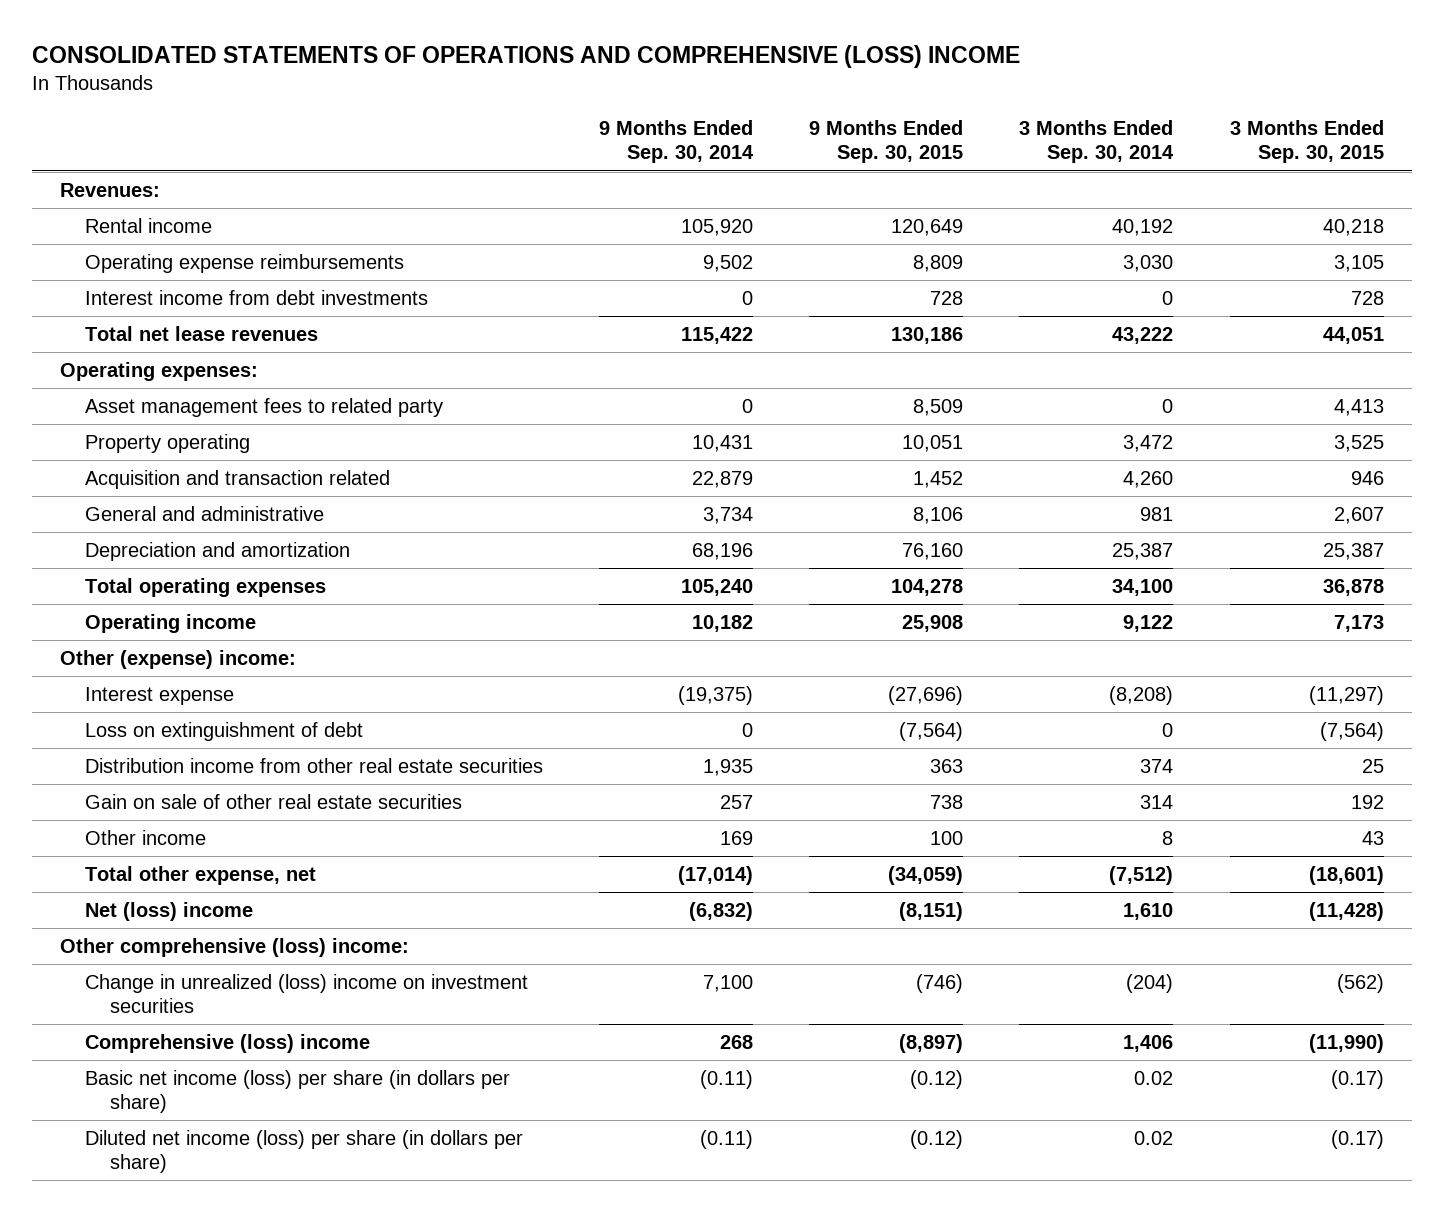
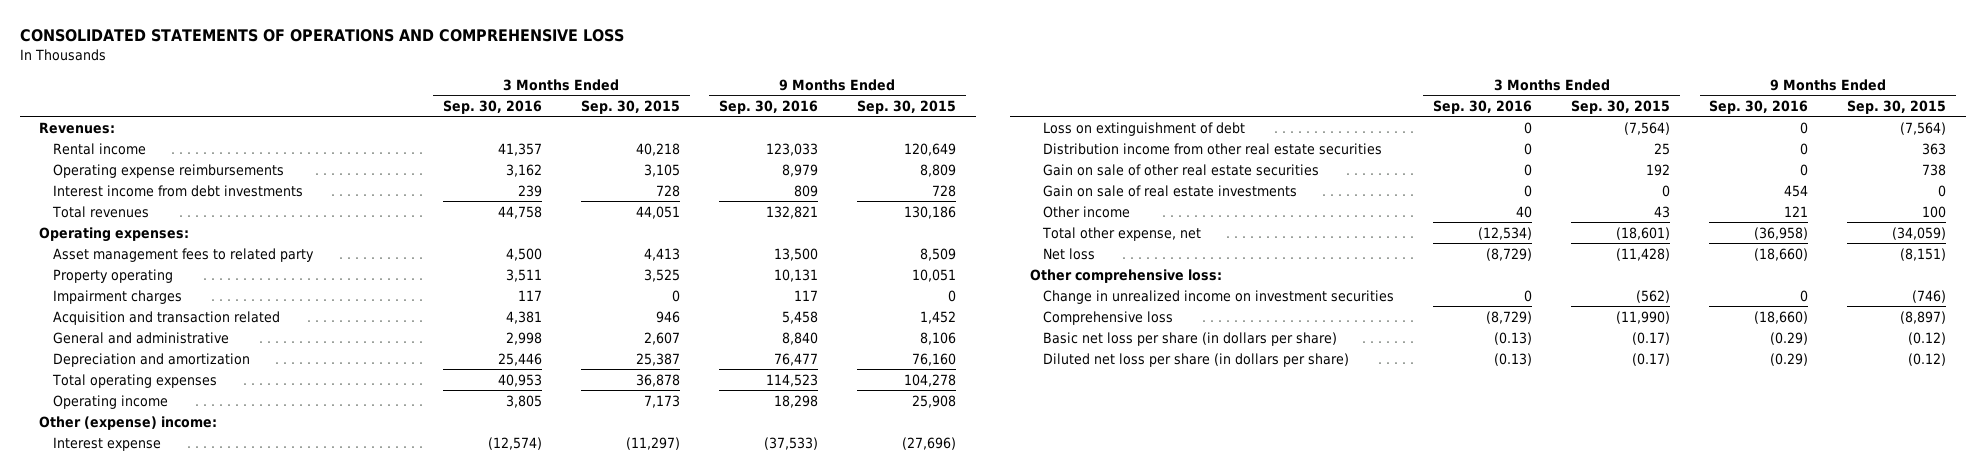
- CONSOLIDATED STATEMENTS OF OPERATIONS AND COMPREHENSIVE (LOSS) INCOME
+ CONSOLIDATED STATEMENTS OF OPERATIONS AND COMPREHENSIVE LOSS
- | 9 Months Ended Sep. 30, 2014 | 9 Months Ended Sep. 30, 2015 | 3 Months Ended Sep. 30, 2014 | 3 Months Ended Sep. 30, 2015
+ | 3 Months Ended Sep. 30, 2016 | 3 Months Ended Sep. 30, 2015 | 9 Months Ended Sep. 30, 2016 | 9 Months Ended Sep. 30, 2015
- Total net lease revenues | 115,422 | 130,186 | 43,222 | 44,051
+ Total revenues | 44,758 | 44,051 | 132,821 | 130,186
+ Impairment charges | 117 | 0 | 117 | 0
+ Gain on sale of real estate investments | 0 | 0 | 454 | 0
- Net (loss) income | (6,832) | (8,151) | 1,610 | (11,428)
- Other comprehensive (loss) income:
- Change in unrealized (loss) income on investment securities | 7,100 | (746) | (204) | (562)
- Comprehensive (loss) income | 268 | (8,897) | 1,406 | (11,990)
- Basic net income (loss) per share (in dollars per share) | (0.11) | (0.12) | 0.02 | (0.17)
- Diluted net income (loss) per share (in dollars per share) | (0.11) | (0.12) | 0.02 | (0.17)
+ Net loss | (8,729) | (11,428) | (18,660) | (8,151)
+ Other comprehensive loss:
+ Change in unrealized income on investment securities | 0 | (562) | 0 | (746)
+ Comprehensive loss | (8,729) | (11,990) | (18,660) | (8,897)
+ Basic net loss per share (in dollars per share) | (0.13) | (0.17) | (0.29) | (0.12)
+ Diluted net loss per share (in dollars per share) | (0.13) | (0.17) | (0.29) | (0.12)

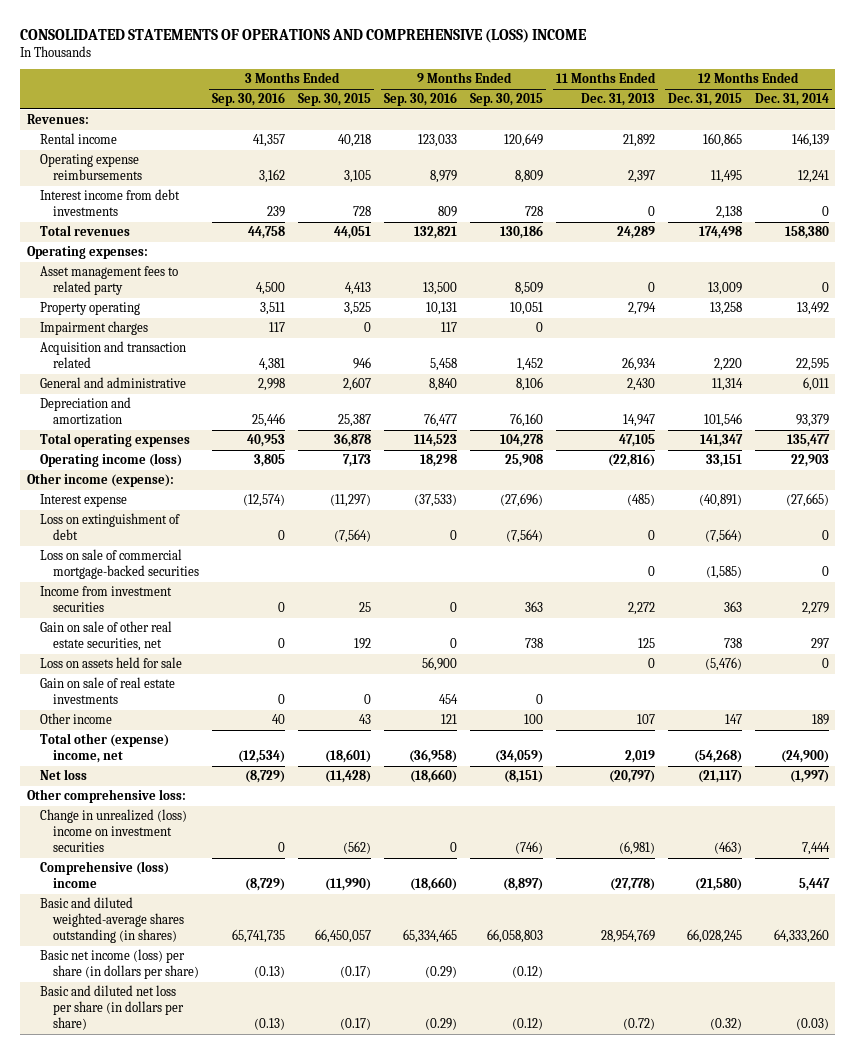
- CONSOLIDATED STATEMENTS OF OPERATIONS AND COMPREHENSIVE LOSS
+ CONSOLIDATED STATEMENTS OF OPERATIONS AND COMPREHENSIVE (LOSS) INCOME
- | 3 Months Ended Sep. 30, 2016 | 3 Months Ended Sep. 30, 2015 | 9 Months Ended Sep. 30, 2016 | 9 Months Ended Sep. 30, 2015
+ | 3 Months Ended Sep. 30, 2016 | 3 Months Ended Sep. 30, 2015 | 9 Months Ended Sep. 30, 2016 | 9 Months Ended Sep. 30, 2015 | 11 Months Ended Dec. 31, 2013 | 12 Months Ended Dec. 31, 2015 | 12 Months Ended Dec. 31, 2014
- Operating income | 3,805 | 7,173 | 18,298 | 25,908
- Other (expense) income:
+ Operating income (loss) | 3,805 | 7,173 | 18,298 | 25,908 | (22,816) | 33,151 | 22,903
+ Other income (expense):
- Distribution income from other real estate securities | 0 | 25 | 0 | 363
- Gain on sale of other real estate securities | 0 | 192 | 0 | 738
+ Loss on sale of commercial mortgage-backed securities | | | | | 0 | (1,585) | 0
+ Income from investment securities | 0 | 25 | 0 | 363 | 2,272 | 363 | 2,279
+ Gain on sale of other real estate securities, net | 0 | 192 | 0 | 738 | 125 | 738 | 297
+ Loss on assets held for sale | | | 56,900 | | 0 | (5,476) | 0
- Total other expense, net | (12,534) | (18,601) | (36,958) | (34,059)
+ Total other (expense) income, net | (12,534) | (18,601) | (36,958) | (34,059) | 2,019 | (54,268) | (24,900)
- Change in unrealized income on investment securities | 0 | (562) | 0 | (746)
- Comprehensive loss | (8,729) | (11,990) | (18,660) | (8,897)
- Basic net loss per share (in dollars per share) | (0.13) | (0.17) | (0.29) | (0.12)
- Diluted net loss per share (in dollars per share) | (0.13) | (0.17) | (0.29) | (0.12)
+ Change in unrealized (loss) income on investment securities | 0 | (562) | 0 | (746) | (6,981) | (463) | 7,444
+ Comprehensive (loss) income | (8,729) | (11,990) | (18,660) | (8,897) | (27,778) | (21,580) | 5,447
+ Basic and diluted weighted-average shares outstanding (in shares) | 65,741,735 | 66,450,057 | 65,334,465 | 66,058,803 | 28,954,769 | 66,028,245 | 64,333,260
+ Basic net income (loss) per share (in dollars per share) | (0.13) | (0.17) | (0.29) | (0.12) | | |
+ Basic and diluted net loss per share (in dollars per share) | (0.13) | (0.17) | (0.29) | (0.12) | (0.72) | (0.32) | (0.03)

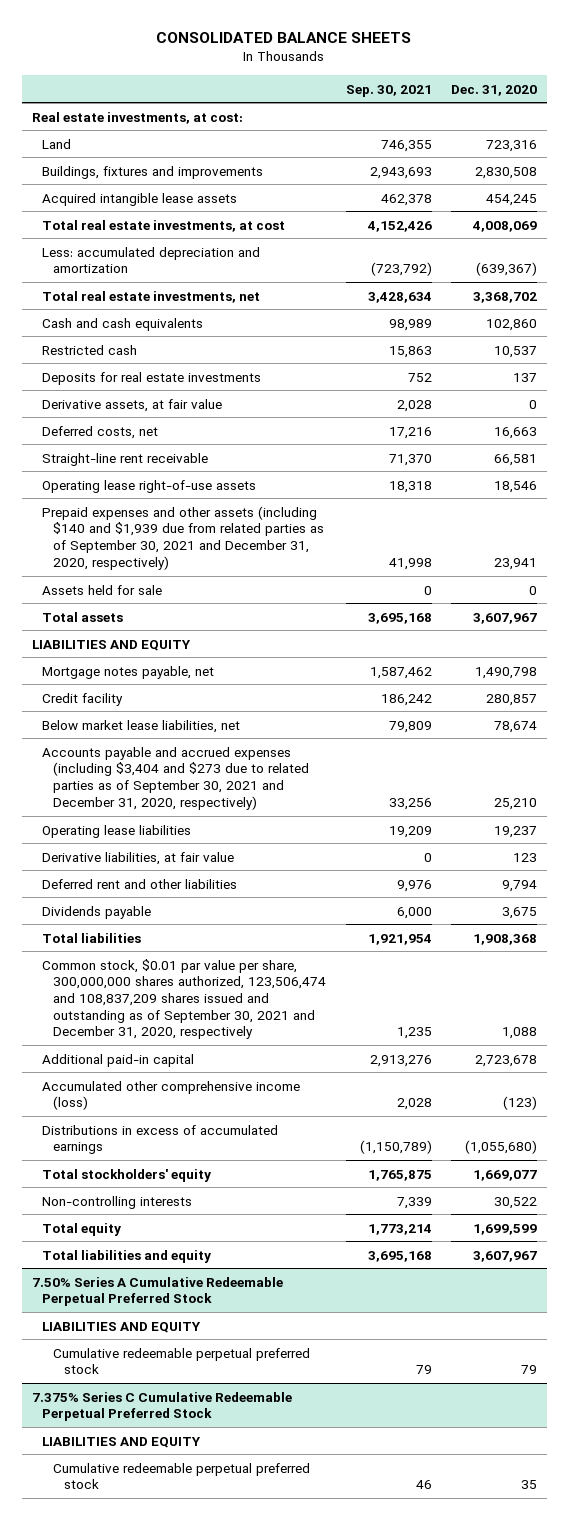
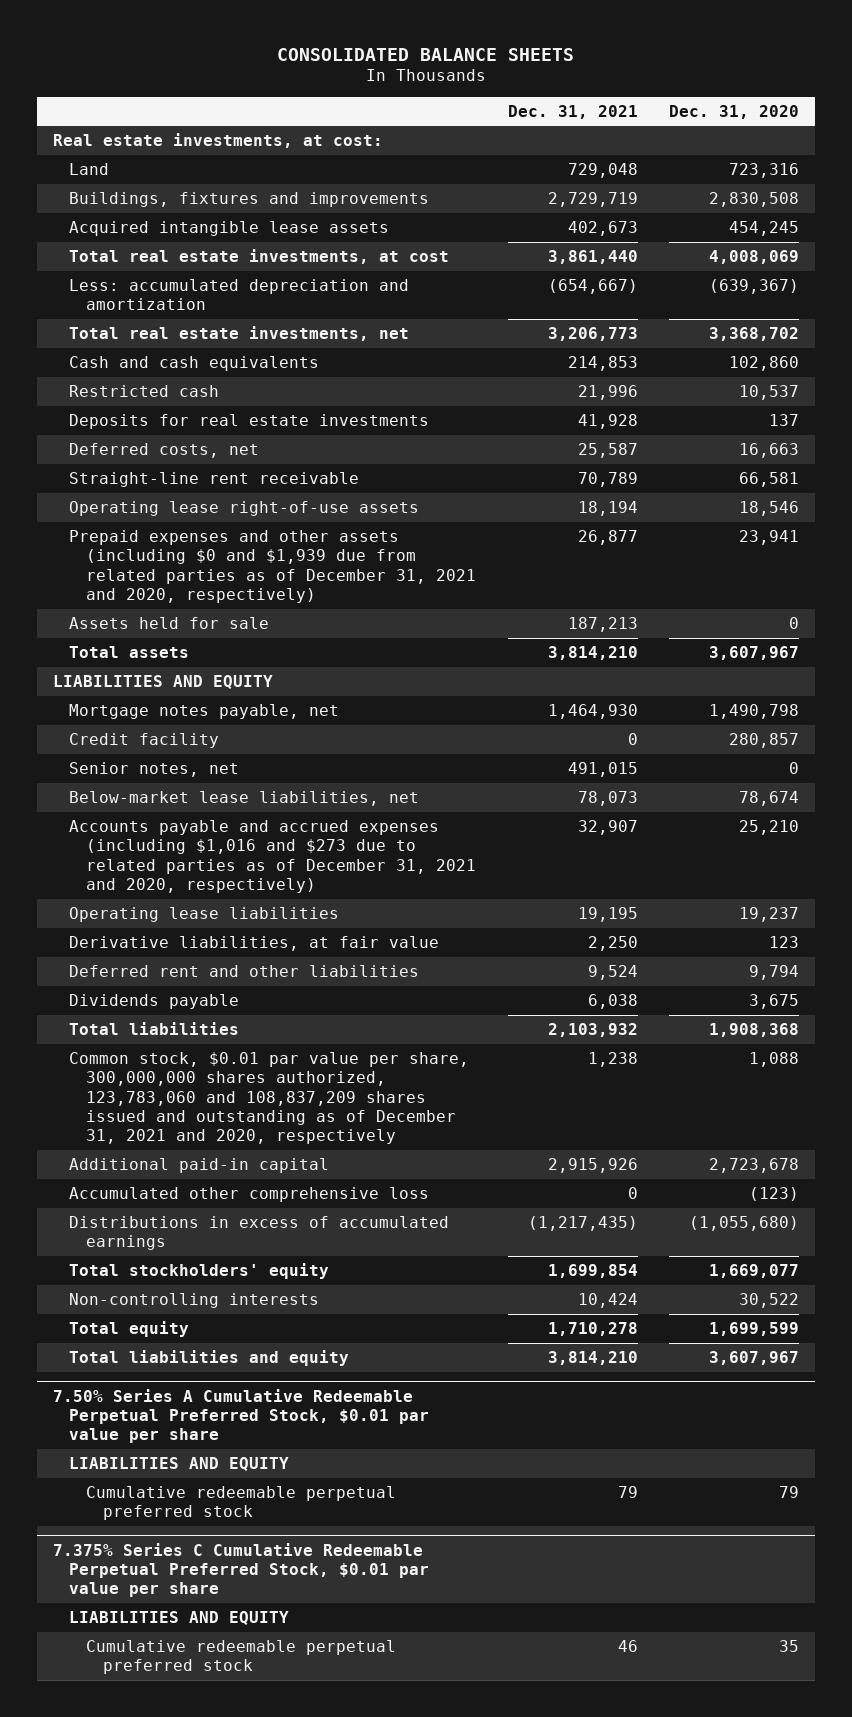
- | Sep. 30, 2021 | Dec. 31, 2020
+ | Dec. 31, 2021 | Dec. 31, 2020
- Derivative assets, at fair value | 2,028 | 0
- Prepaid expenses and other assets (including $140 and $1,939 due from related parties as of September 30, 2021 and December 31, 2020, respectively) | 41,998 | 23,941
+ Prepaid expenses and other assets (including $0 and $1,939 due from related parties as of December 31, 2021 and 2020, respectively) | 26,877 | 23,941
- Below market lease liabilities, net | 79,809 | 78,674
- Accounts payable and accrued expenses (including $3,404 and $273 due to related parties as of September 30, 2021 and December 31, 2020, respectively) | 33,256 | 25,210
+ Senior notes, net | 491,015 | 0
+ Below-market lease liabilities, net | 78,073 | 78,674
+ Accounts payable and accrued expenses (including $1,016 and $273 due to related parties as of December 31, 2021 and 2020, respectively) | 32,907 | 25,210
- Common stock, $0.01 par value per share, 300,000,000 shares authorized, 123,506,474 and 108,837,209 shares issued and outstanding as of September 30, 2021 and December 31, 2020, respectively | 1,235 | 1,088
+ Common stock, $0.01 par value per share, 300,000,000 shares authorized, 123,783,060 and 108,837,209 shares issued and outstanding as of December 31, 2021 and 2020, respectively | 1,238 | 1,088
- Accumulated other comprehensive income (loss) | 2,028 | (123)
+ Accumulated other comprehensive loss | 0 | (123)
- 7.50% Series A Cumulative Redeemable Perpetual Preferred Stock
+ 7.50% Series A Cumulative Redeemable Perpetual Preferred Stock, $0.01 par value per share
- 7.375% Series C Cumulative Redeemable Perpetual Preferred Stock
+ 7.375% Series C Cumulative Redeemable Perpetual Preferred Stock, $0.01 par value per share

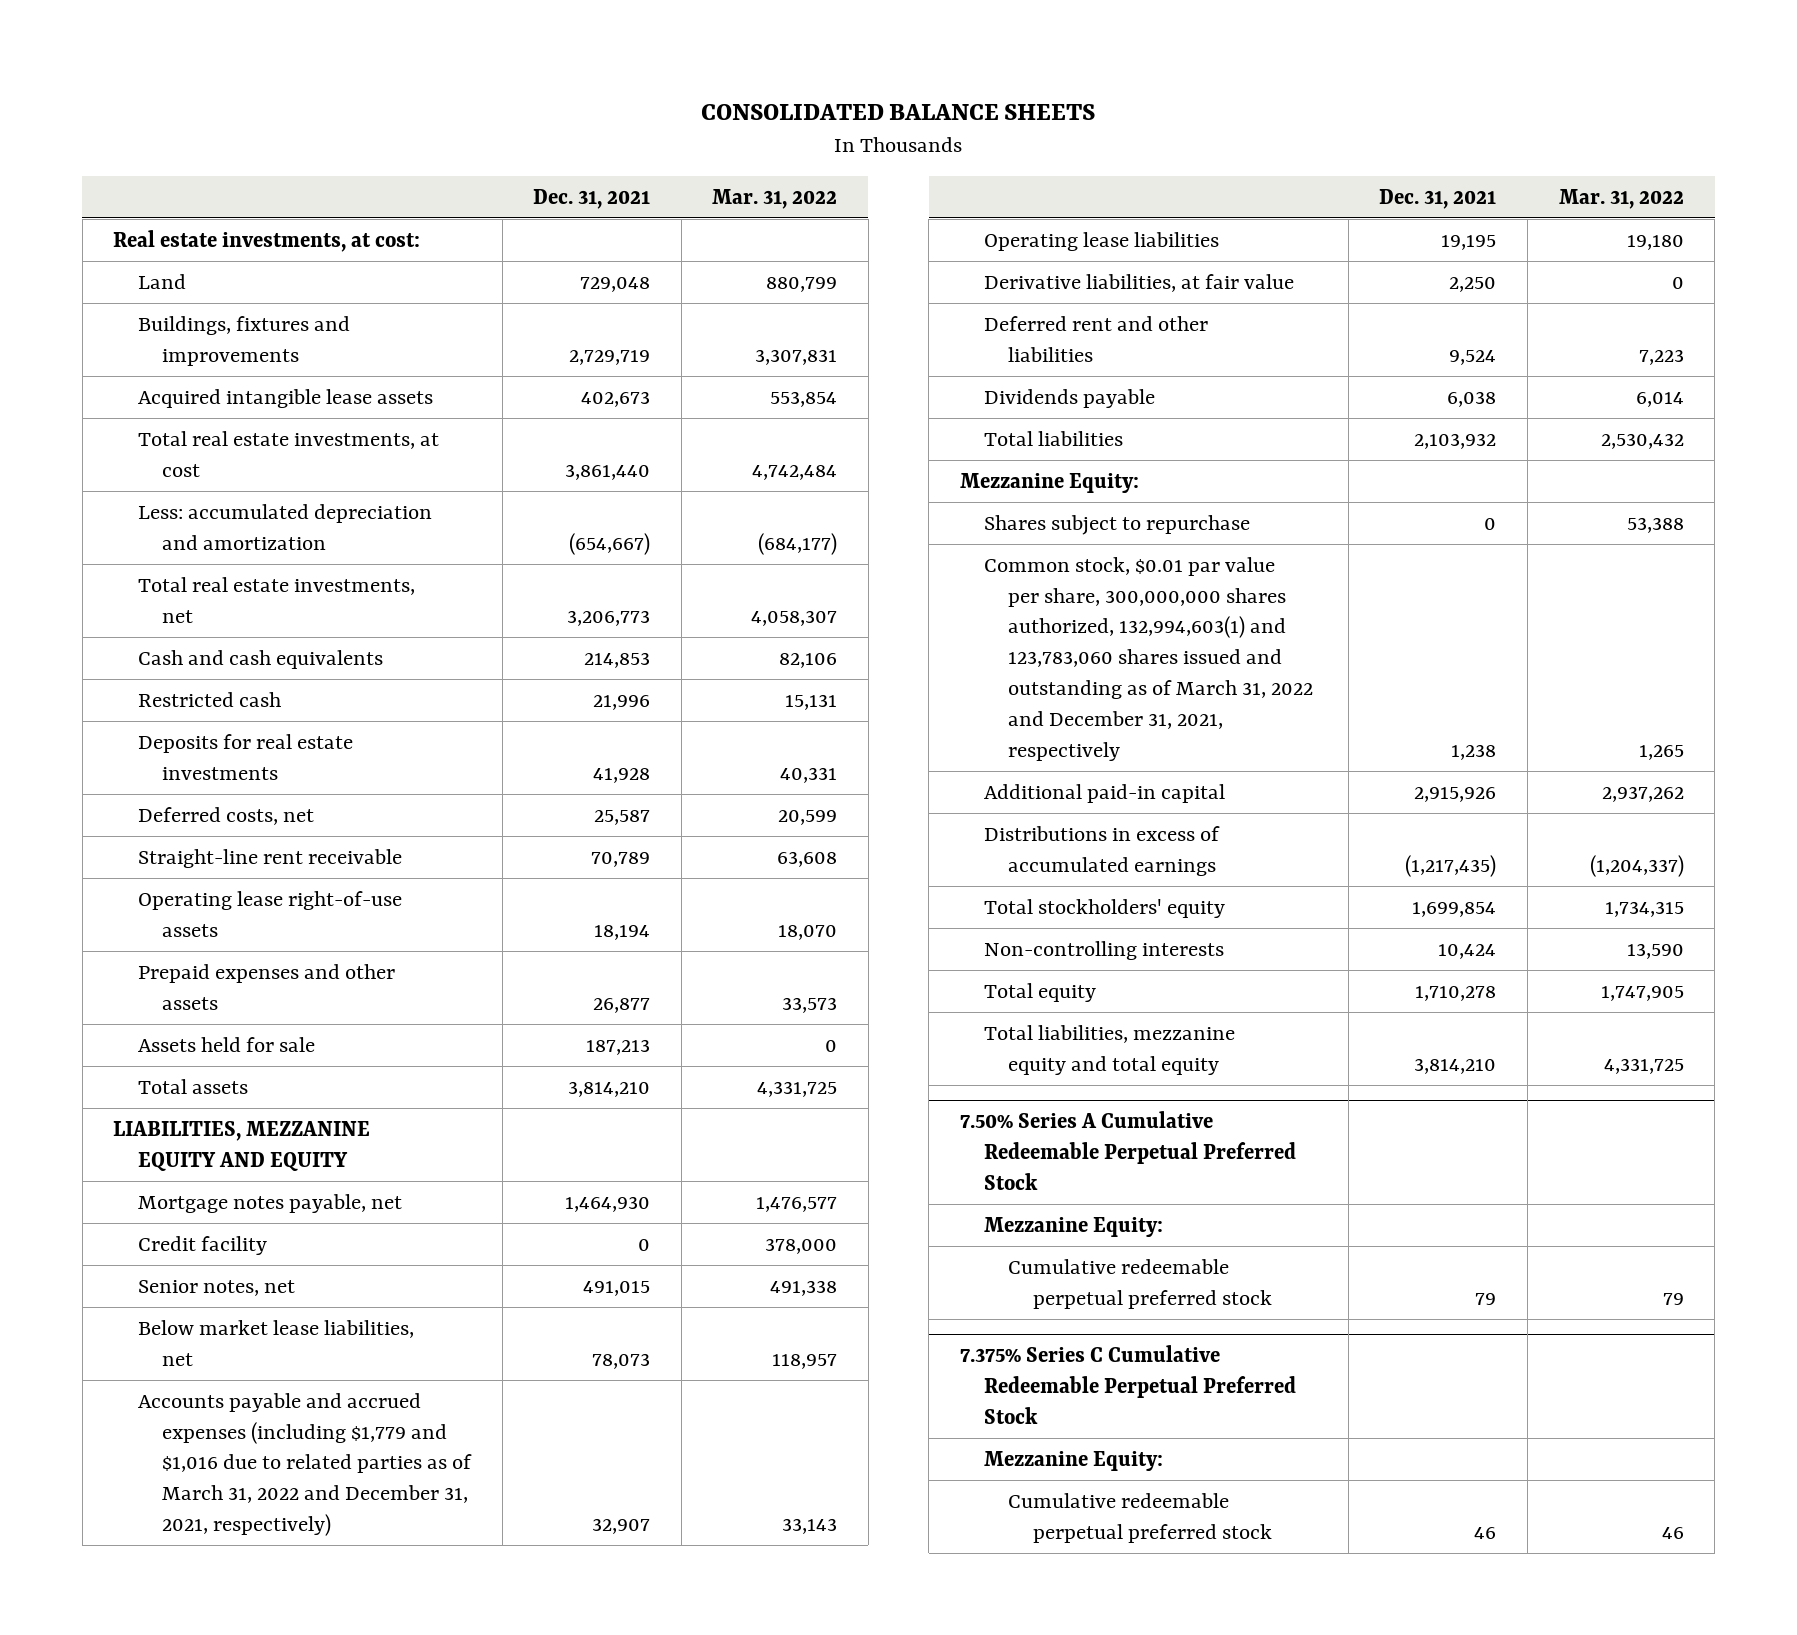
- | Dec. 31, 2021 | Dec. 31, 2020
+ | Dec. 31, 2021 | Mar. 31, 2022
- Prepaid expenses and other assets (including $0 and $1,939 due from related parties as of December 31, 2021 and 2020, respectively) | 26,877 | 23,941
+ Prepaid expenses and other assets | 26,877 | 33,573
- LIABILITIES AND EQUITY
+ LIABILITIES, MEZZANINE EQUITY AND EQUITY
- Below-market lease liabilities, net | 78,073 | 78,674
- Accounts payable and accrued expenses (including $1,016 and $273 due to related parties as of December 31, 2021 and 2020, respectively) | 32,907 | 25,210
+ Below market lease liabilities, net | 78,073 | 118,957
+ Accounts payable and accrued expenses (including $1,779 and $1,016 due to related parties as of March 31, 2022 and December 31, 2021, respectively) | 32,907 | 33,143
- Common stock, $0.01 par value per share, 300,000,000 shares authorized, 123,783,060 and 108,837,209 shares issued and outstanding as of December 31, 2021 and 2020, respectively | 1,238 | 1,088
+ Mezzanine Equity:
+ Shares subject to repurchase | 0 | 53,388
+ Common stock, $0.01 par value per share, 300,000,000 shares authorized, 132,994,603(1) and 123,783,060 shares issued and outstanding as of March 31, 2022 and December 31, 2021, respectively | 1,238 | 1,265
- Accumulated other comprehensive loss | 0 | (123)
- Total liabilities and equity | 3,814,210 | 3,607,967
- 7.50% Series A Cumulative Redeemable Perpetual Preferred Stock, $0.01 par value per share
- LIABILITIES AND EQUITY
+ Total liabilities, mezzanine equity and total equity | 3,814,210 | 4,331,725
+ 7.50% Series A Cumulative Redeemable Perpetual Preferred Stock
+ Mezzanine Equity:
- 7.375% Series C Cumulative Redeemable Perpetual Preferred Stock, $0.01 par value per share
- LIABILITIES AND EQUITY
+ 7.375% Series C Cumulative Redeemable Perpetual Preferred Stock
+ Mezzanine Equity:

